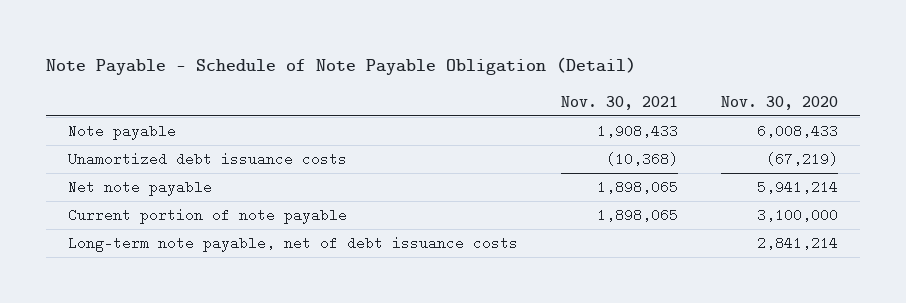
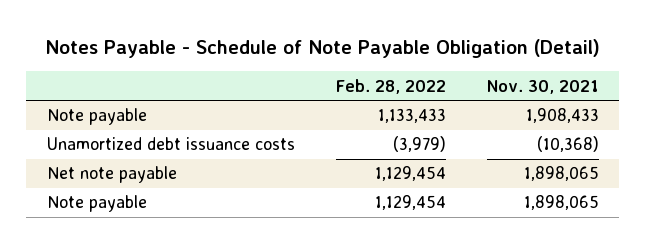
- Note Payable - Schedule of Note Payable Obligation (Detail)
+ Notes Payable - Schedule of Note Payable Obligation (Detail)
- | Nov. 30, 2021 | Nov. 30, 2020
+ | Feb. 28, 2022 | Nov. 30, 2021
- Current portion of note payable | 1,898,065 | 3,100,000
- Long-term note payable, net of debt issuance costs | | 2,841,214
+ Note payable | 1,129,454 | 1,898,065

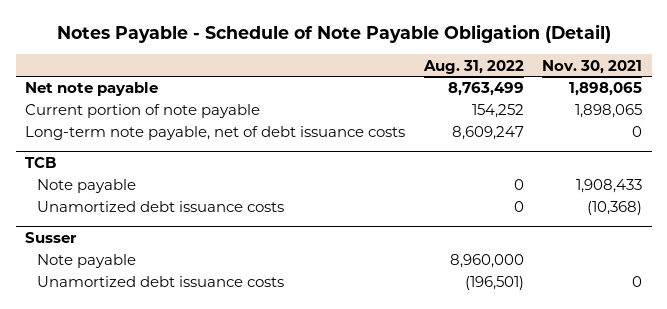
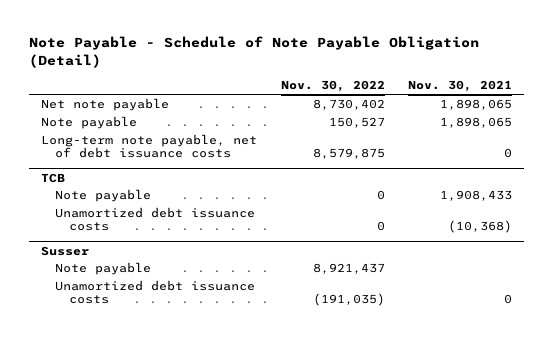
- Notes Payable - Schedule of Note Payable Obligation (Detail)
+ Note Payable - Schedule of Note Payable Obligation (Detail)
- | Aug. 31, 2022 | Nov. 30, 2021
+ | Nov. 30, 2022 | Nov. 30, 2021
- Current portion of note payable | 154,252 | 1,898,065
+ Note payable | 150,527 | 1,898,065

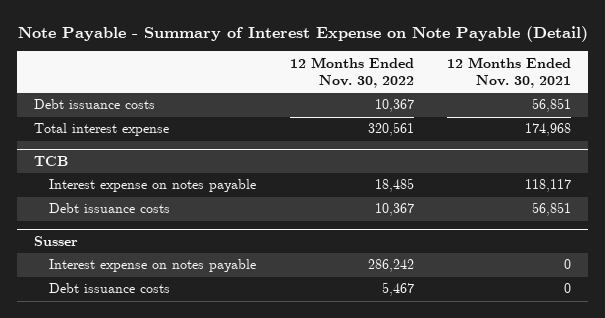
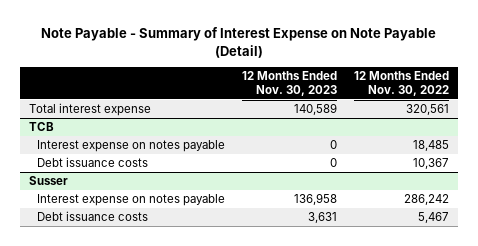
- | 12 Months Ended Nov. 30, 2022 | 12 Months Ended Nov. 30, 2021
+ | 12 Months Ended Nov. 30, 2023 | 12 Months Ended Nov. 30, 2022
- Debt issuance costs | 10,367 | 56,851

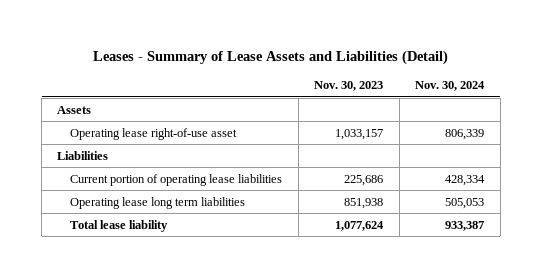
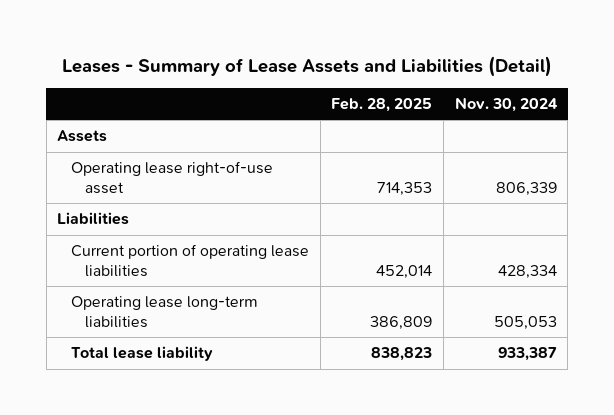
- | Nov. 30, 2023 | Nov. 30, 2024
+ | Feb. 28, 2025 | Nov. 30, 2024
- Operating lease long term liabilities | 851,938 | 505,053
+ Operating lease long-term liabilities | 386,809 | 505,053

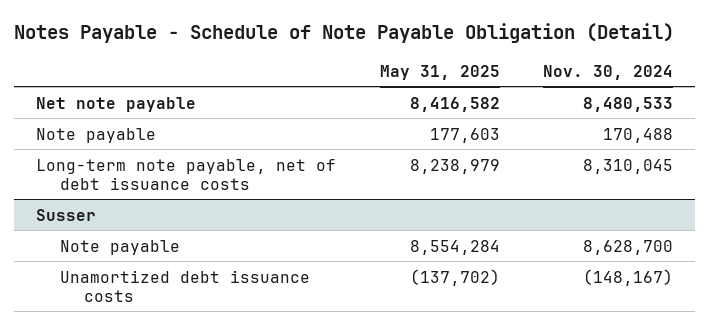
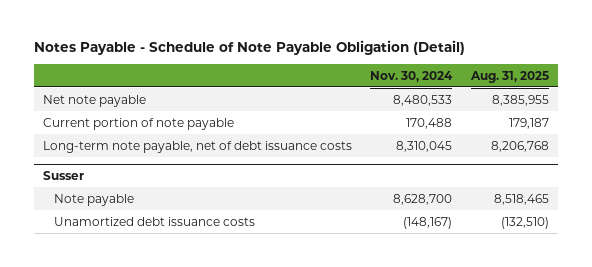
- | May 31, 2025 | Nov. 30, 2024
+ | Nov. 30, 2024 | Aug. 31, 2025
- Note payable | 177,603 | 170,488
+ Current portion of note payable | 170,488 | 179,187

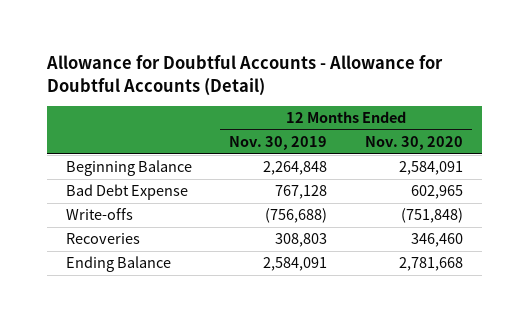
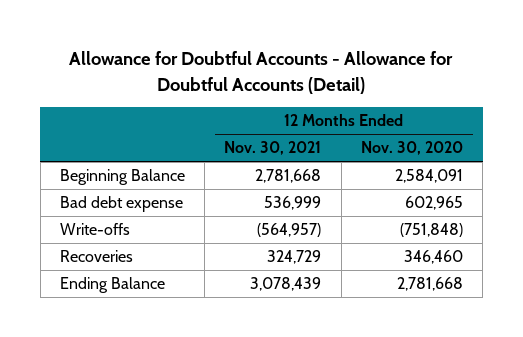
- | 12 Months Ended Nov. 30, 2019 | 12 Months Ended Nov. 30, 2020
+ | 12 Months Ended Nov. 30, 2021 | 12 Months Ended Nov. 30, 2020
- Bad Debt Expense | 767,128 | 602,965
+ Bad debt expense | 536,999 | 602,965

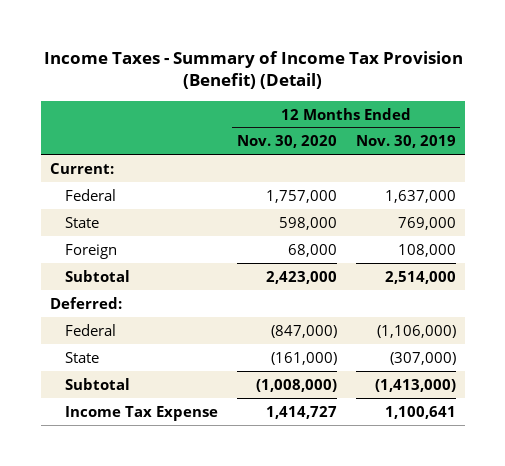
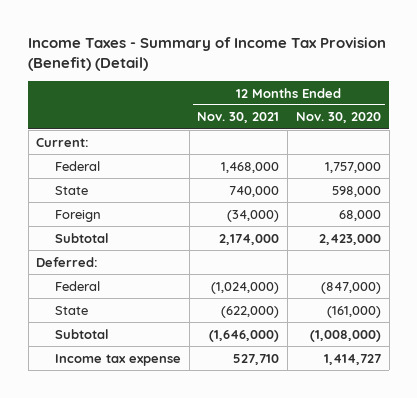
- | 12 Months Ended Nov. 30, 2020 | 12 Months Ended Nov. 30, 2019
+ | 12 Months Ended Nov. 30, 2021 | 12 Months Ended Nov. 30, 2020
- Income Tax Expense | 1,414,727 | 1,100,641
+ Income tax expense | 527,710 | 1,414,727

